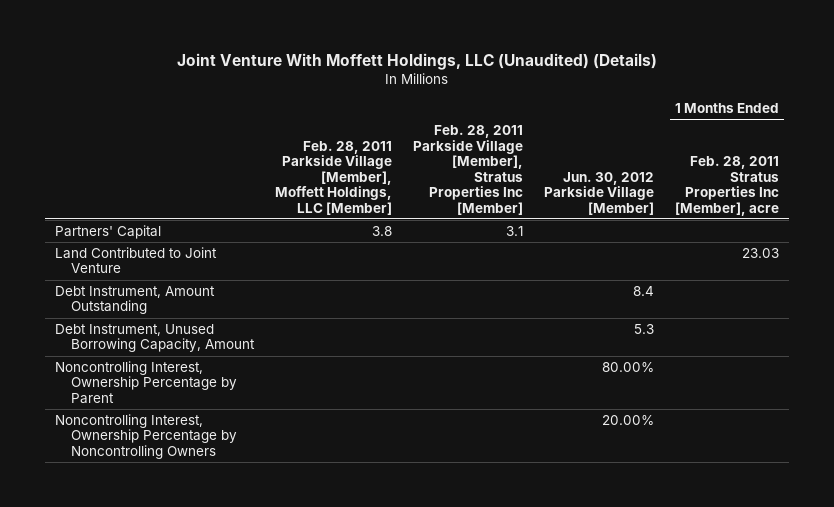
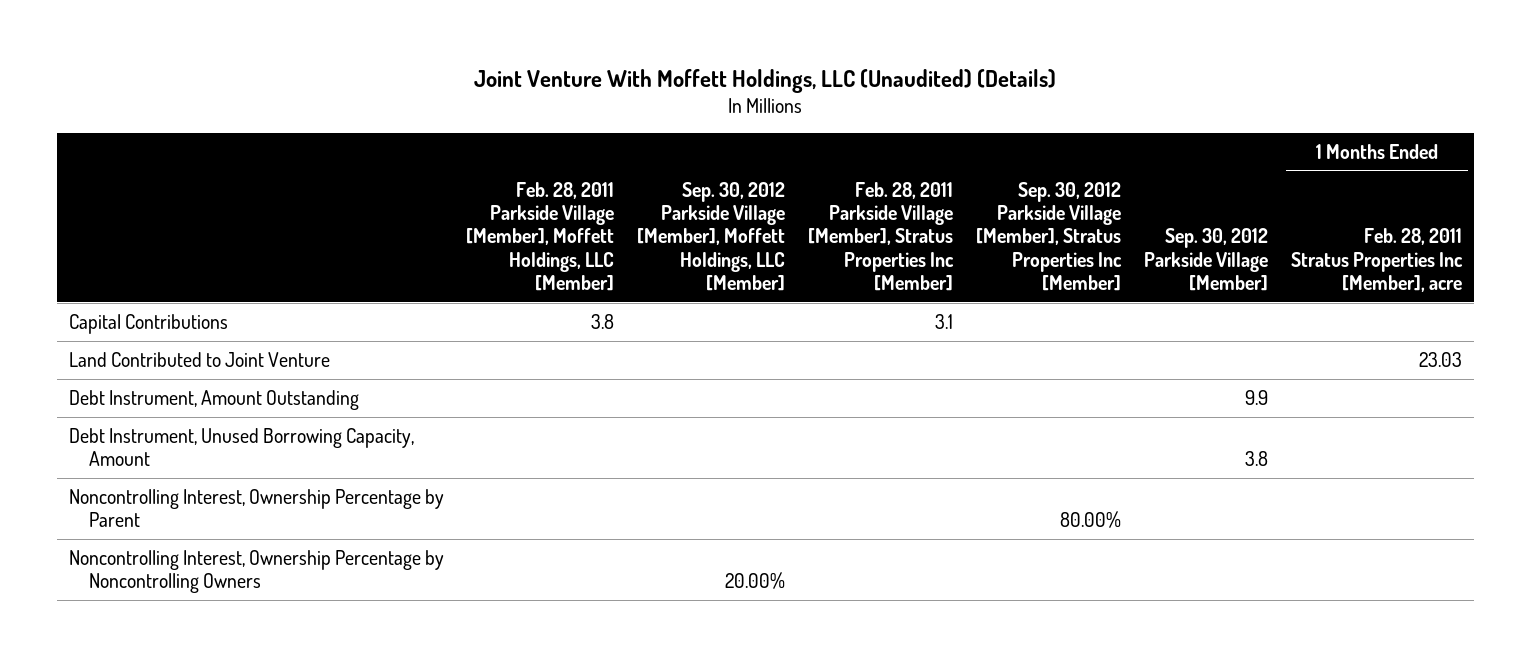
- | Feb. 28, 2011 Parkside Village [Member], Moffett Holdings, LLC [Member] | Feb. 28, 2011 Parkside Village [Member], Stratus Properties Inc [Member] | Jun. 30, 2012 Parkside Village [Member] | 1 Months Ended Feb. 28, 2011 Stratus Properties Inc [Member], acre
+ | Feb. 28, 2011 Parkside Village [Member], Moffett Holdings, LLC [Member] | Sep. 30, 2012 Parkside Village [Member], Moffett Holdings, LLC [Member] | Feb. 28, 2011 Parkside Village [Member], Stratus Properties Inc [Member] | Sep. 30, 2012 Parkside Village [Member], Stratus Properties Inc [Member] | Sep. 30, 2012 Parkside Village [Member] | 1 Months Ended Feb. 28, 2011 Stratus Properties Inc [Member], acre
- Partners' Capital | 3.8 | 3.1 | |
+ Capital Contributions | 3.8 | | 3.1 | | |

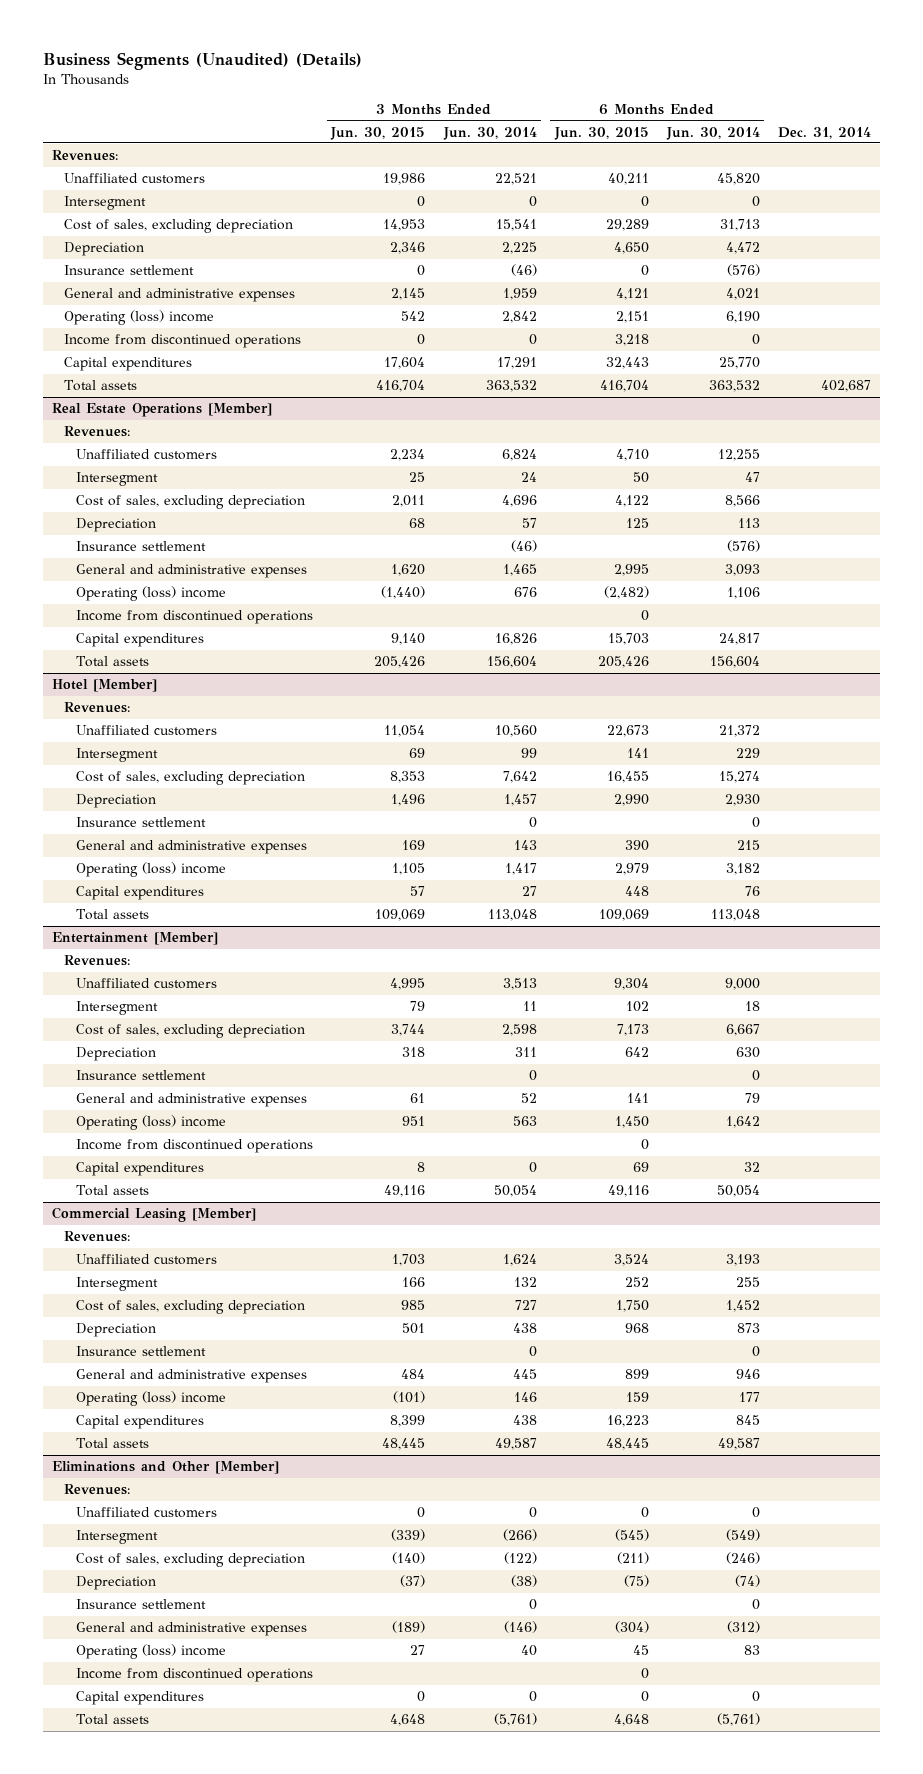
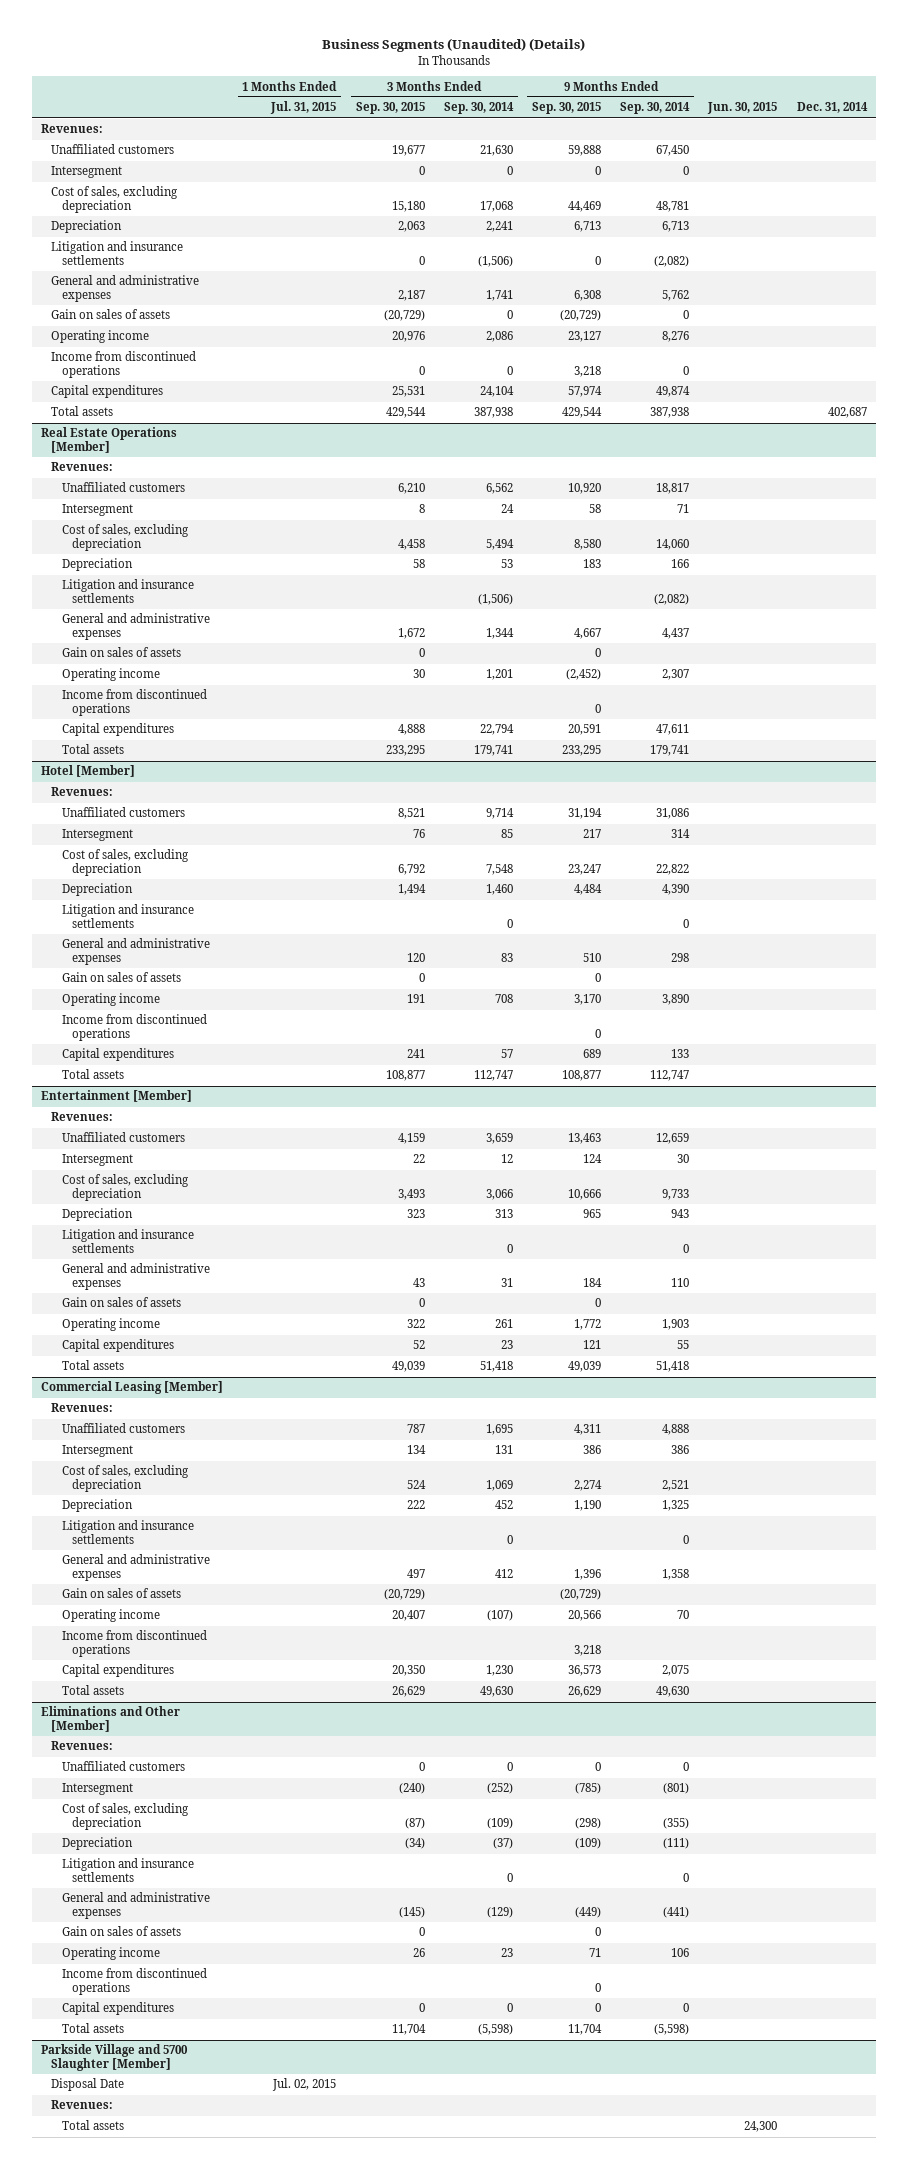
- | 3 Months Ended Jun. 30, 2015 | 3 Months Ended Jun. 30, 2014 | 6 Months Ended Jun. 30, 2015 | 6 Months Ended Jun. 30, 2014 | Dec. 31, 2014
+ | 1 Months Ended Jul. 31, 2015 | 3 Months Ended Sep. 30, 2015 | 3 Months Ended Sep. 30, 2014 | 9 Months Ended Sep. 30, 2015 | 9 Months Ended Sep. 30, 2014 | Jun. 30, 2015 | Dec. 31, 2014
- Insurance settlement | 0 | (46) | 0 | (576) |
+ Litigation and insurance settlements | | 0 | (1,506) | 0 | (2,082) | |
- Operating (loss) income | 542 | 2,842 | 2,151 | 6,190 |
+ Gain on sales of assets | | (20,729) | 0 | (20,729) | 0 | |
+ Operating income | | 20,976 | 2,086 | 23,127 | 8,276 | |
@ Real Estate Operations [Member]
- Insurance settlement | | (46) | | (576) |
+ Litigation and insurance settlements | | | (1,506) | | (2,082) | |
- Operating (loss) income | (1,440) | 676 | (2,482) | 1,106 |
+ Gain on sales of assets | | 0 | | 0 | | |
+ Operating income | | 30 | 1,201 | (2,452) | 2,307 | |
@ Hotel [Member]
- Insurance settlement | | 0 | | 0 |
+ Litigation and insurance settlements | | | 0 | | 0 | |
- Operating (loss) income | 1,105 | 1,417 | 2,979 | 3,182 |
+ Gain on sales of assets | | 0 | | 0 | | |
+ Operating income | | 191 | 708 | 3,170 | 3,890 | |
+ Income from discontinued operations | | | | 0 | | |
@ Entertainment [Member]
- Insurance settlement | | 0 | | 0 |
+ Litigation and insurance settlements | | | 0 | | 0 | |
- Operating (loss) income | 951 | 563 | 1,450 | 1,642 |
- Income from discontinued operations | | | 0 | |
+ Gain on sales of assets | | 0 | | 0 | | |
+ Operating income | | 322 | 261 | 1,772 | 1,903 | |
@ Commercial Leasing [Member]
- Insurance settlement | | 0 | | 0 |
+ Litigation and insurance settlements | | | 0 | | 0 | |
- Operating (loss) income | (101) | 146 | 159 | 177 |
+ Gain on sales of assets | | (20,729) | | (20,729) | | |
+ Operating income | | 20,407 | (107) | 20,566 | 70 | |
+ Income from discontinued operations | | | | 3,218 | | |
@ Eliminations and Other [Member]
- Insurance settlement | | 0 | | 0 |
+ Litigation and insurance settlements | | | 0 | | 0 | |
- Operating (loss) income | 27 | 40 | 45 | 83 |
+ Gain on sales of assets | | 0 | | 0 | | |
+ Operating income | | 26 | 23 | 71 | 106 | |
+ Parkside Village and 5700 Slaughter [Member]
+ Disposal Date | Jul. 02, 2015 | | | | | |
+ Revenues:
+ Total assets | | | | | | 24,300 |

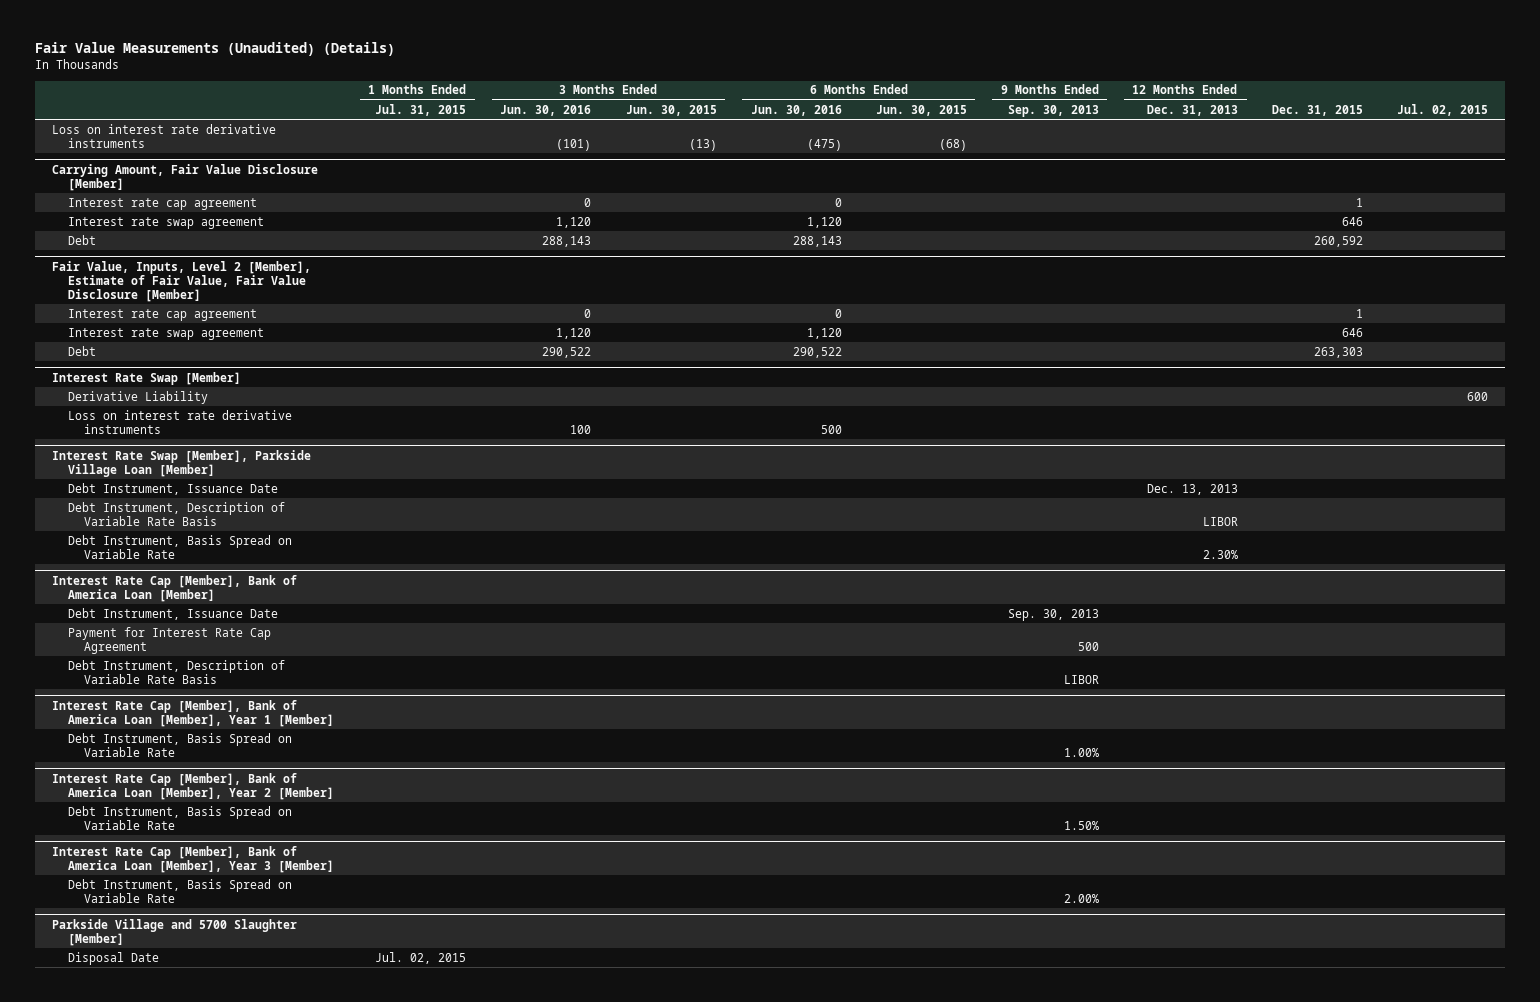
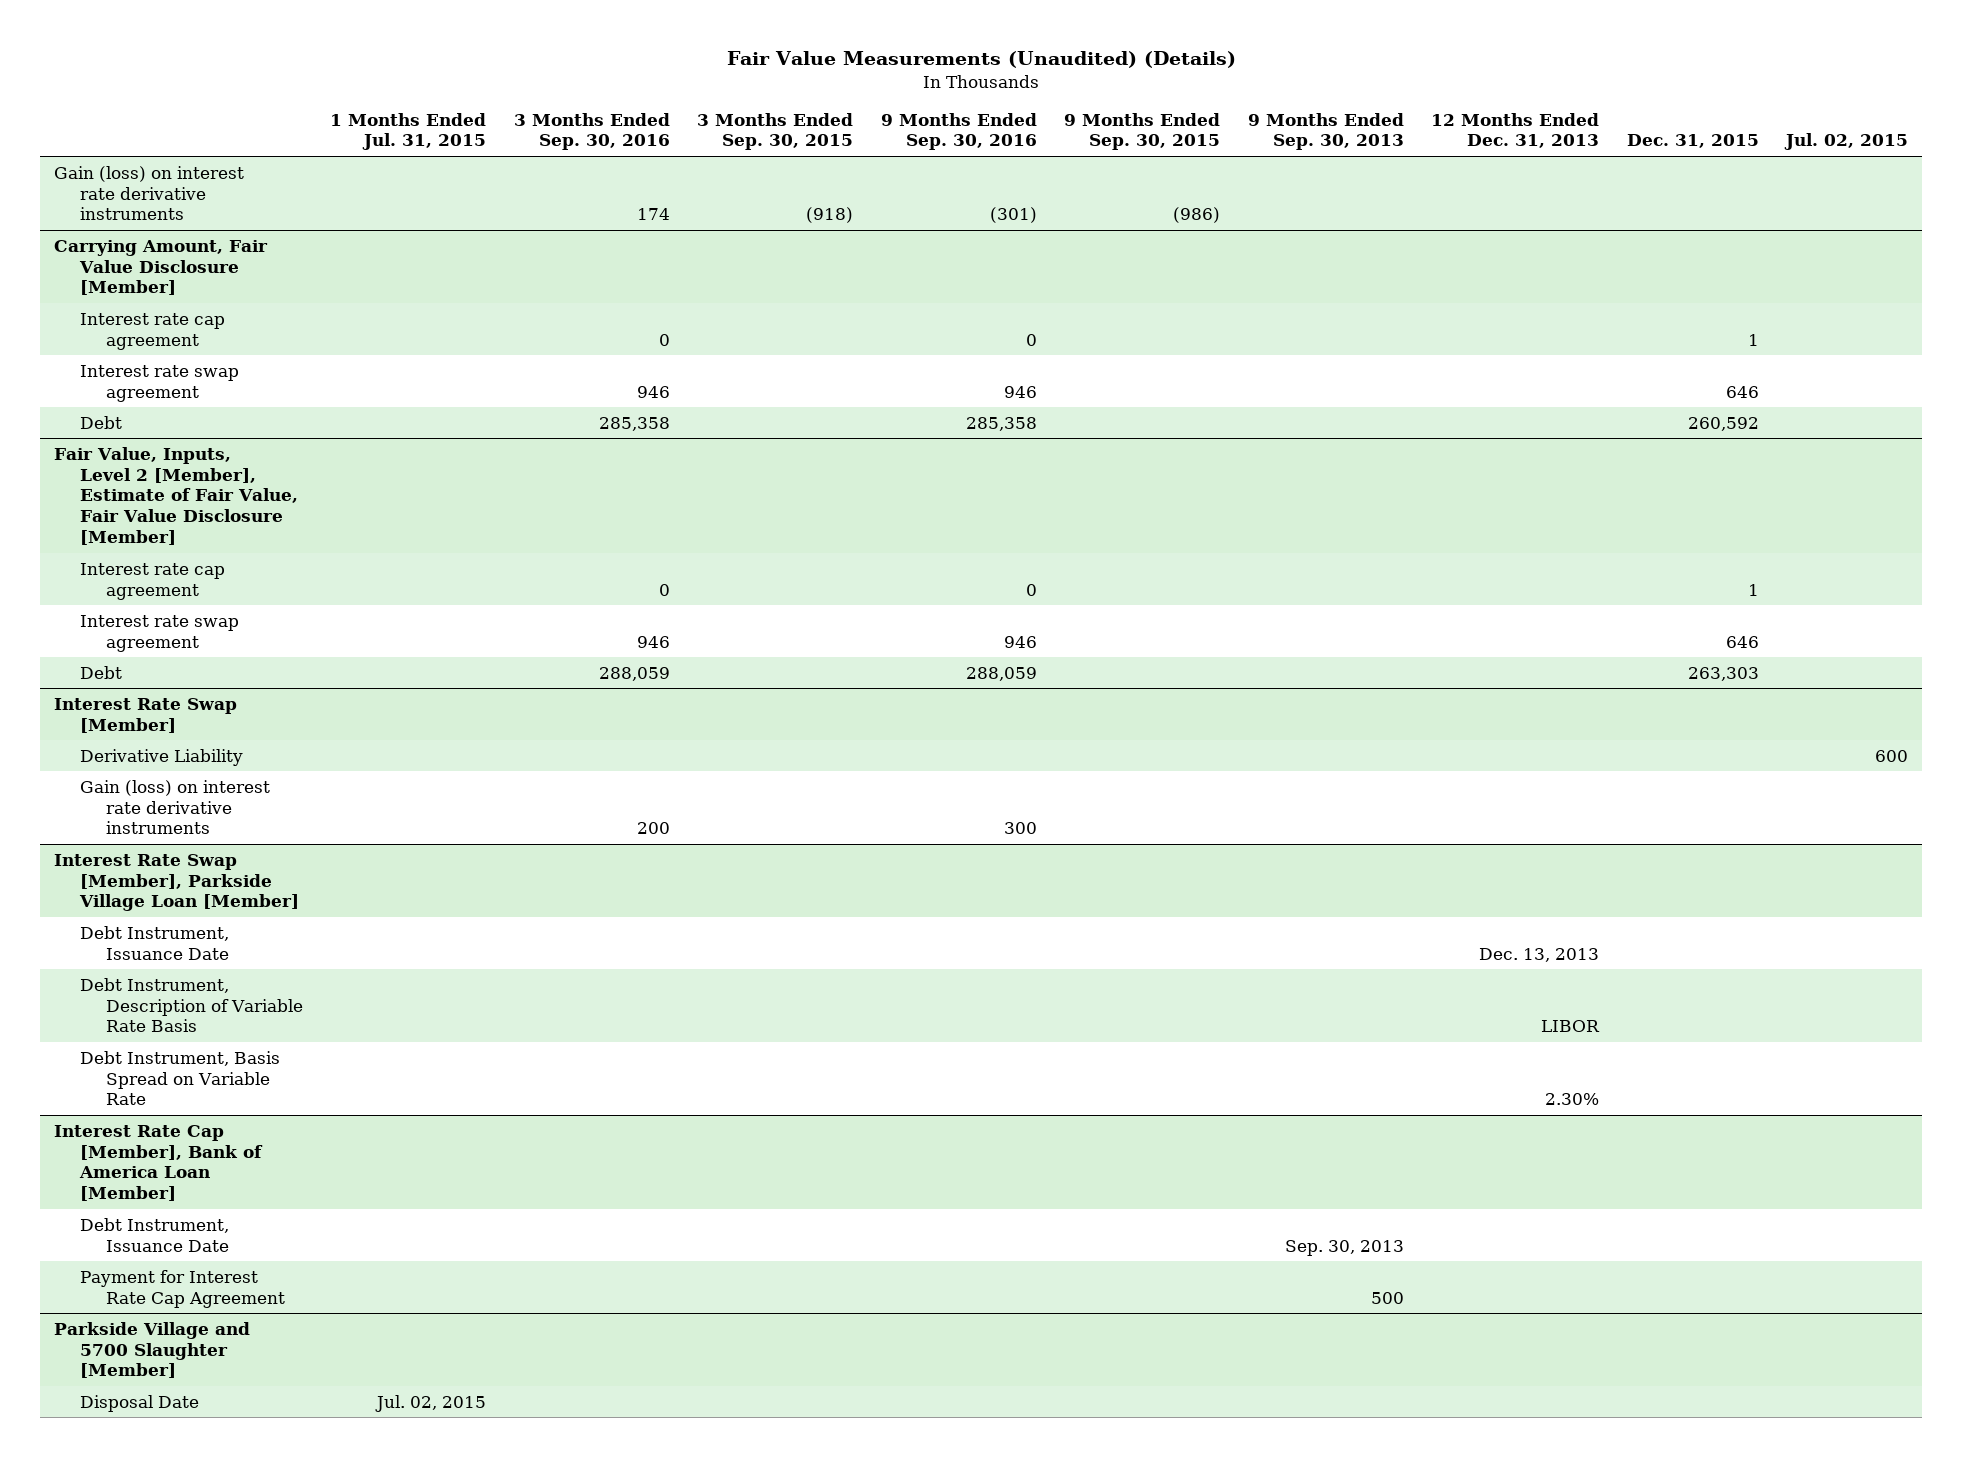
- | 1 Months Ended Jul. 31, 2015 | 3 Months Ended Jun. 30, 2016 | 3 Months Ended Jun. 30, 2015 | 6 Months Ended Jun. 30, 2016 | 6 Months Ended Jun. 30, 2015 | 9 Months Ended Sep. 30, 2013 | 12 Months Ended Dec. 31, 2013 | Dec. 31, 2015 | Jul. 02, 2015
+ | 1 Months Ended Jul. 31, 2015 | 3 Months Ended Sep. 30, 2016 | 3 Months Ended Sep. 30, 2015 | 9 Months Ended Sep. 30, 2016 | 9 Months Ended Sep. 30, 2015 | 9 Months Ended Sep. 30, 2013 | 12 Months Ended Dec. 31, 2013 | Dec. 31, 2015 | Jul. 02, 2015
- Loss on interest rate derivative instruments | | (101) | (13) | (475) | (68) | | | |
+ Gain (loss) on interest rate derivative instruments | | 174 | (918) | (301) | (986) | | | |
@ Interest Rate Swap [Member]
- Loss on interest rate derivative instruments | | 100 | | 500 | | | | |
+ Gain (loss) on interest rate derivative instruments | | 200 | | 300 | | | | |
@ Interest Rate Cap [Member], Bank of America Loan [Member]
- Debt Instrument, Description of Variable Rate Basis | | | | | | LIBOR | | |
- Interest Rate Cap [Member], Bank of America Loan [Member], Year 1 [Member]
- Debt Instrument, Basis Spread on Variable Rate | | | | | | 1.00% | | |
- Interest Rate Cap [Member], Bank of America Loan [Member], Year 2 [Member]
- Debt Instrument, Basis Spread on Variable Rate | | | | | | 1.50% | | |
- Interest Rate Cap [Member], Bank of America Loan [Member], Year 3 [Member]
- Debt Instrument, Basis Spread on Variable Rate | | | | | | 2.00% | | |

